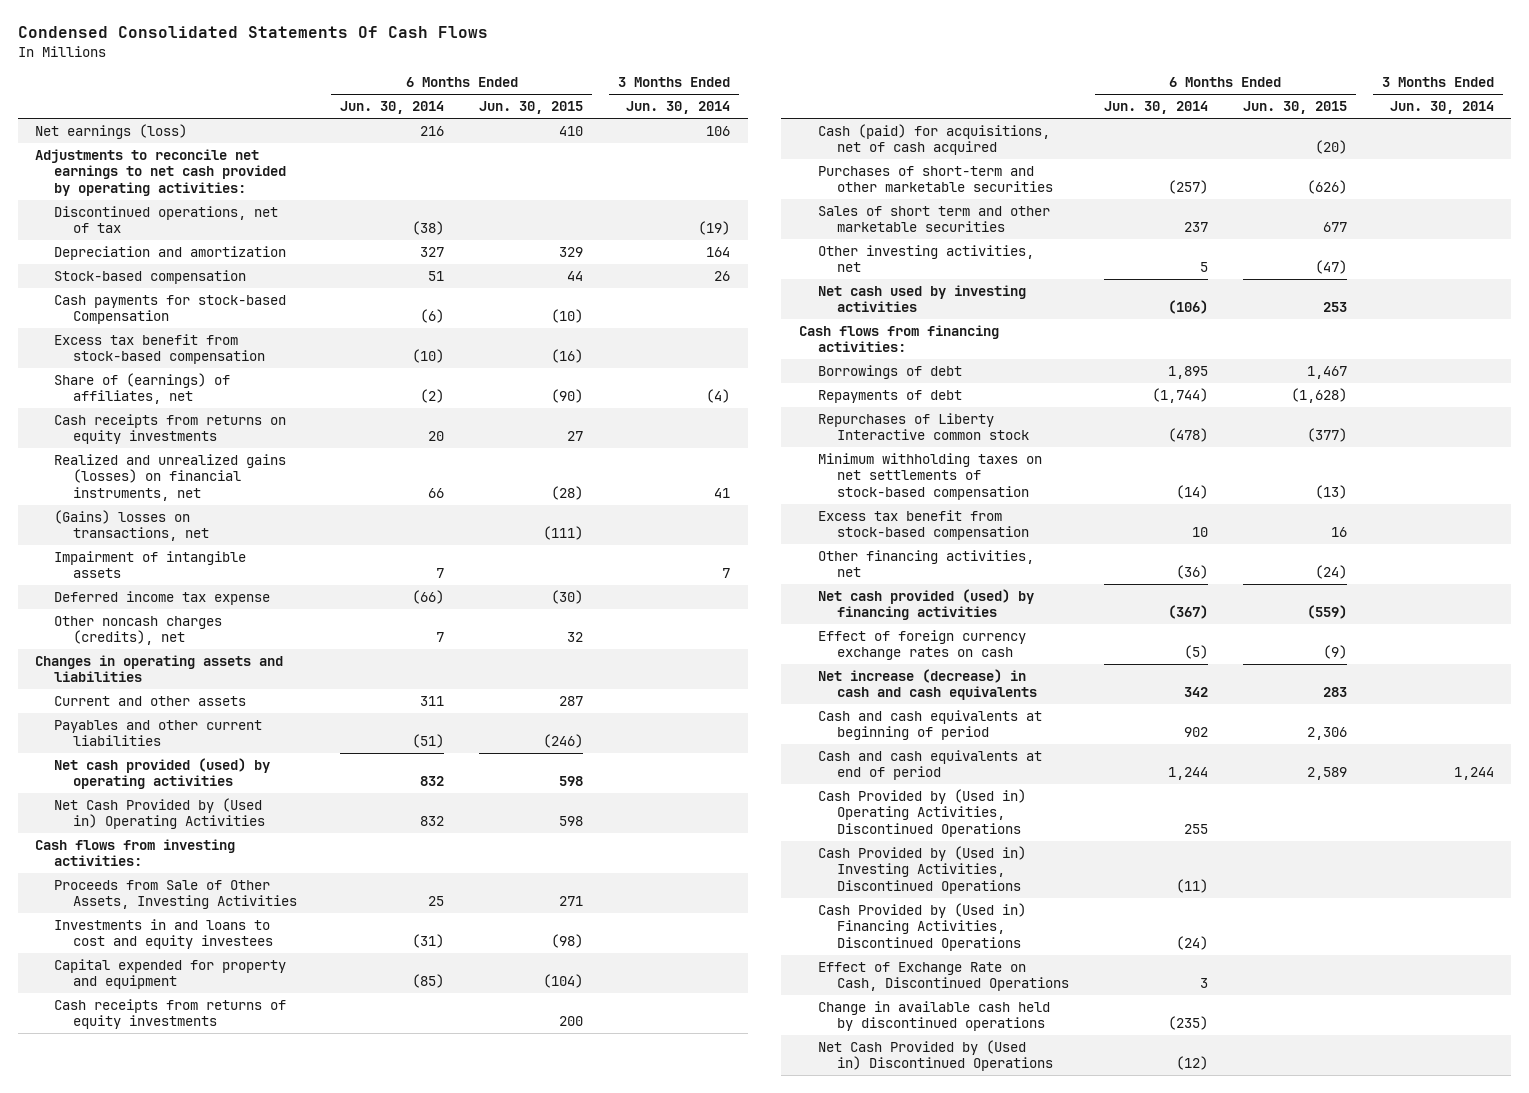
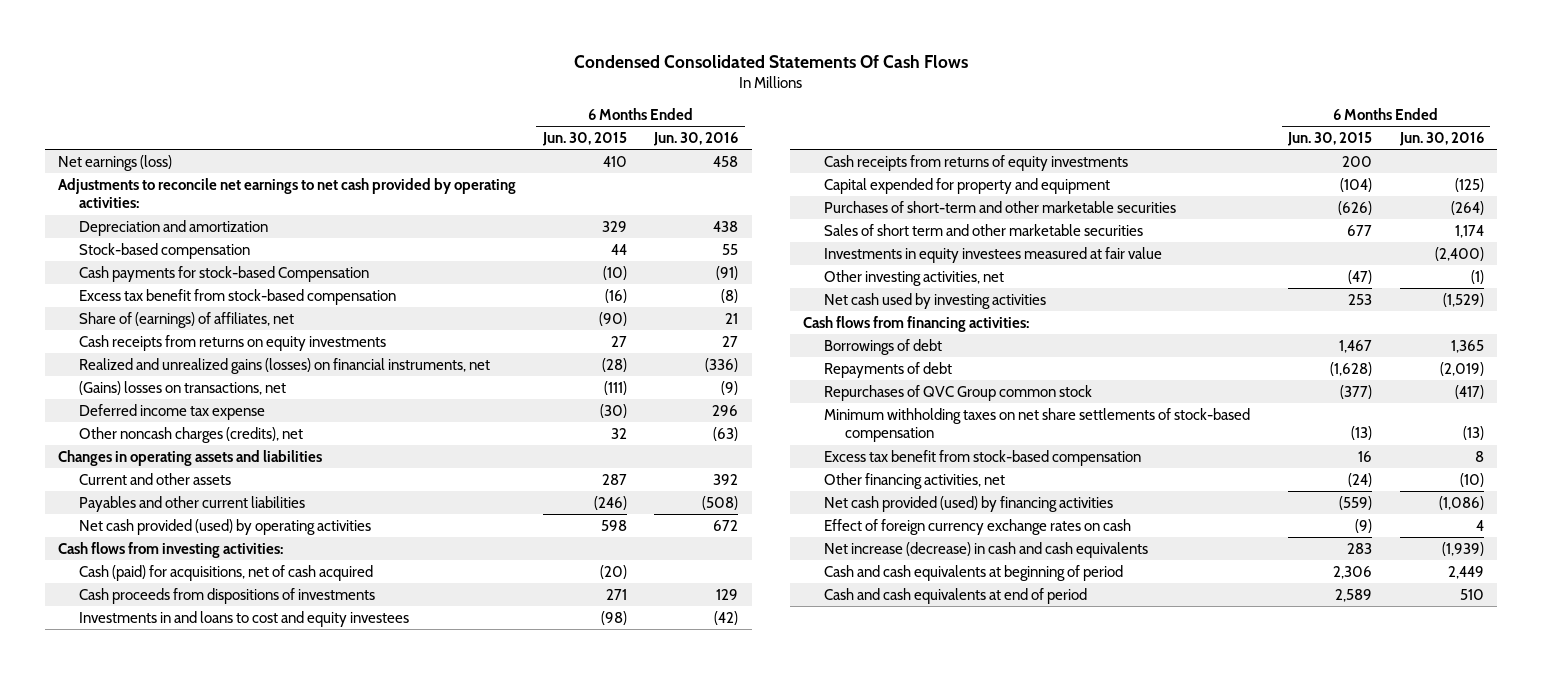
- | 6 Months Ended Jun. 30, 2014 | 6 Months Ended Jun. 30, 2015 | 3 Months Ended Jun. 30, 2014
+ | 6 Months Ended Jun. 30, 2015 | 6 Months Ended Jun. 30, 2016
- Discontinued operations, net of tax | (38) | | (19)
- Impairment of intangible assets | 7 | | 7
- Net Cash Provided by (Used in) Operating Activities | 832 | 598 |
- Proceeds from Sale of Other Assets, Investing Activities | 25 | 271 |
moved up: Cash (paid) for acquisitions, net of cash acquired | (20) |
+ Cash proceeds from dispositions of investments | 271 | 129
moved down: Capital expended for property and equipment | (104) | (125)
+ Investments in equity investees measured at fair value | | (2,400)
- Repurchases of Liberty Interactive common stock | (478) | (377) |
- Minimum withholding taxes on net settlements of stock-based compensation | (14) | (13) |
+ Repurchases of QVC Group common stock | (377) | (417)
+ Minimum withholding taxes on net share settlements of stock-based compensation | (13) | (13)
- Cash Provided by (Used in) Operating Activities, Discontinued Operations | 255 | |
- Cash Provided by (Used in) Investing Activities, Discontinued Operations | (11) | |
- Cash Provided by (Used in) Financing Activities, Discontinued Operations | (24) | |
- Effect of Exchange Rate on Cash, Discontinued Operations | 3 | |
- Change in available cash held by discontinued operations | (235) | |
- Net Cash Provided by (Used in) Discontinued Operations | (12) | |

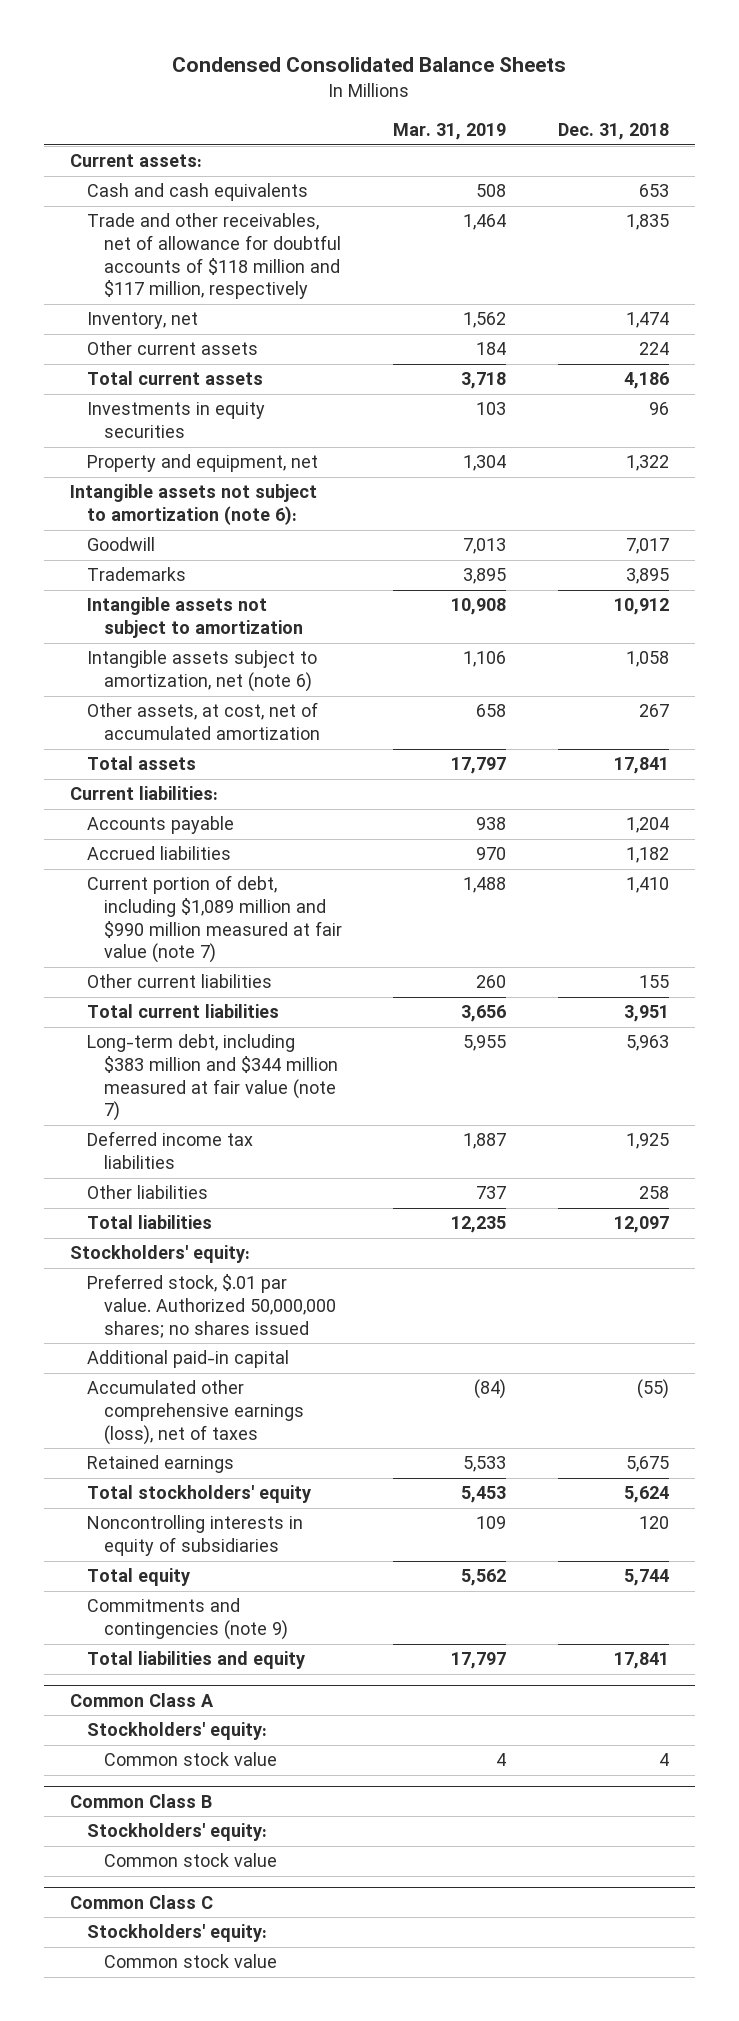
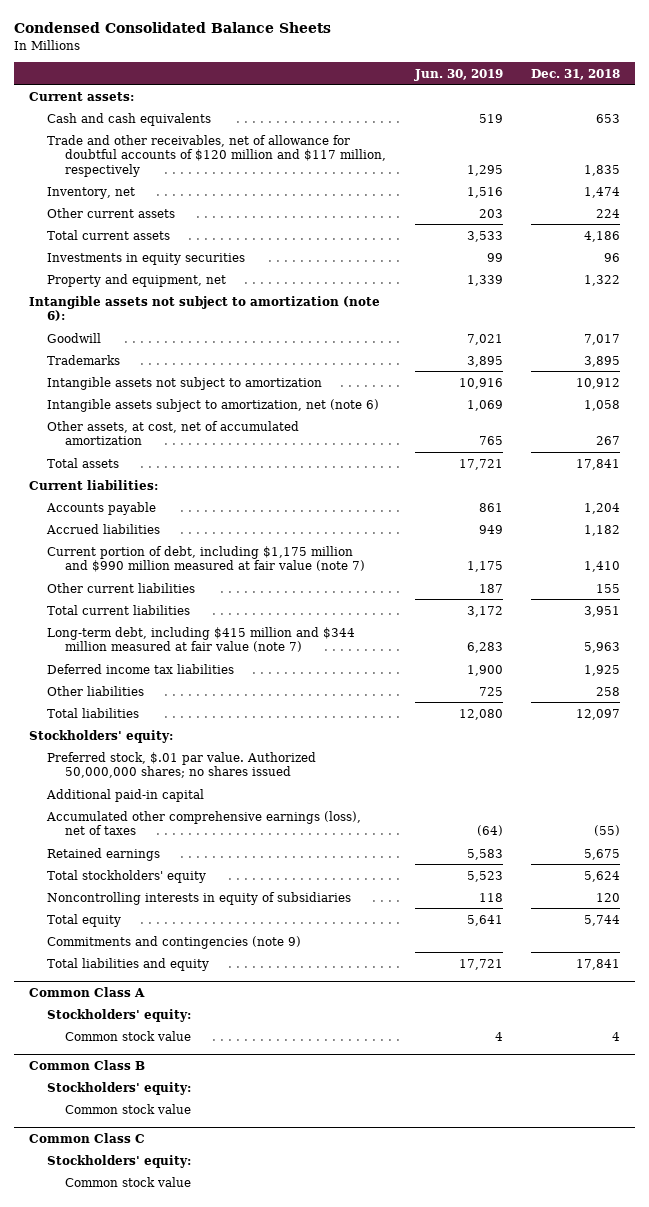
- | Mar. 31, 2019 | Dec. 31, 2018
+ | Jun. 30, 2019 | Dec. 31, 2018
- Trade and other receivables, net of allowance for doubtful accounts of $118 million and $117 million, respectively | 1,464 | 1,835
+ Trade and other receivables, net of allowance for doubtful accounts of $120 million and $117 million, respectively | 1,295 | 1,835
- Current portion of debt, including $1,089 million and $990 million measured at fair value (note 7) | 1,488 | 1,410
+ Current portion of debt, including $1,175 million and $990 million measured at fair value (note 7) | 1,175 | 1,410
- Long-term debt, including $383 million and $344 million measured at fair value (note 7) | 5,955 | 5,963
+ Long-term debt, including $415 million and $344 million measured at fair value (note 7) | 6,283 | 5,963

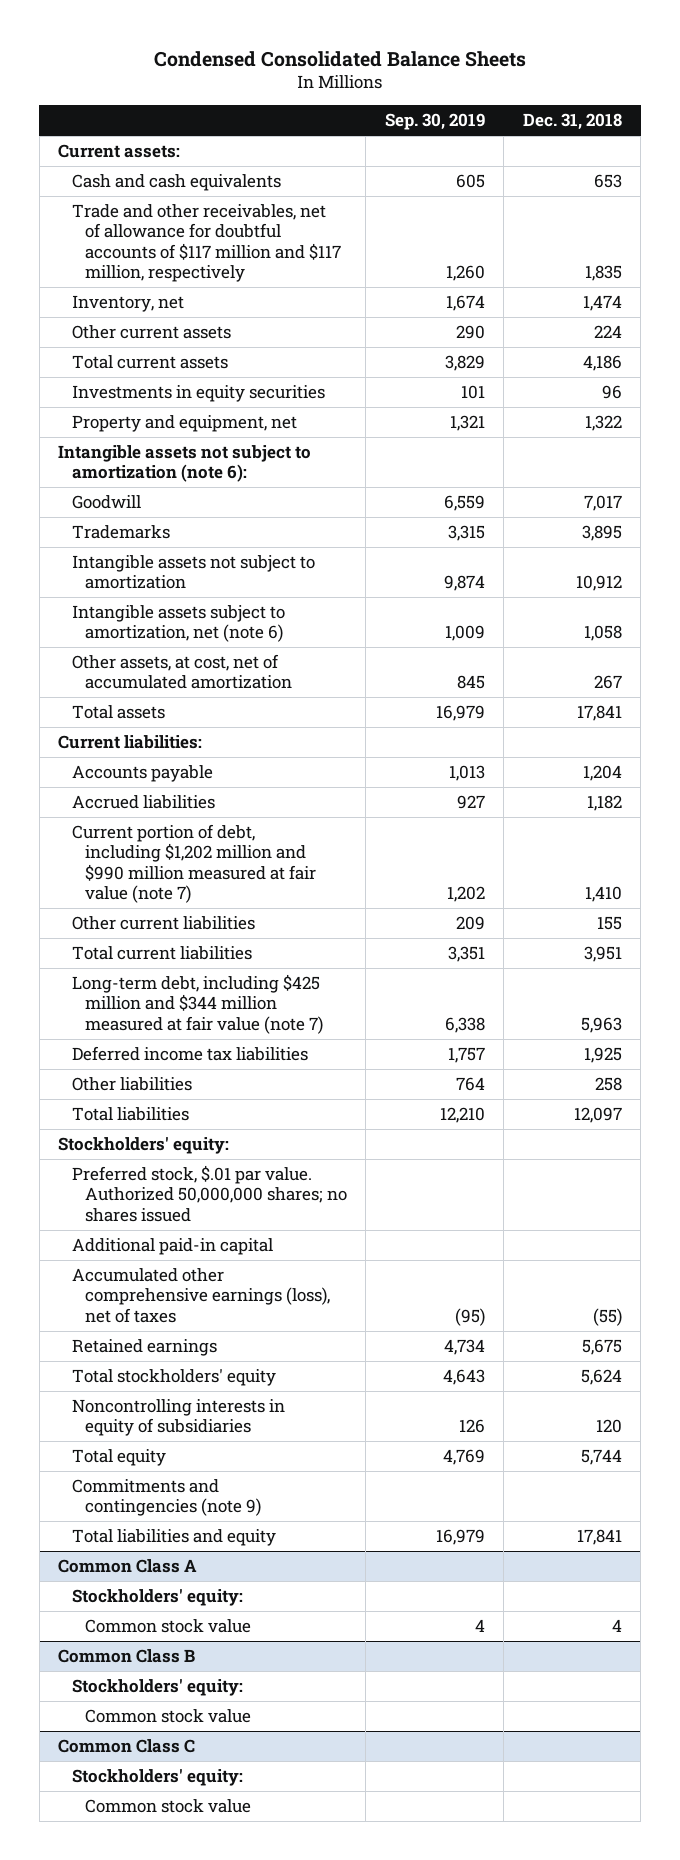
- | Jun. 30, 2019 | Dec. 31, 2018
+ | Sep. 30, 2019 | Dec. 31, 2018
- Trade and other receivables, net of allowance for doubtful accounts of $120 million and $117 million, respectively | 1,295 | 1,835
+ Trade and other receivables, net of allowance for doubtful accounts of $117 million and $117 million, respectively | 1,260 | 1,835
- Current portion of debt, including $1,175 million and $990 million measured at fair value (note 7) | 1,175 | 1,410
+ Current portion of debt, including $1,202 million and $990 million measured at fair value (note 7) | 1,202 | 1,410
- Long-term debt, including $415 million and $344 million measured at fair value (note 7) | 6,283 | 5,963
+ Long-term debt, including $425 million and $344 million measured at fair value (note 7) | 6,338 | 5,963

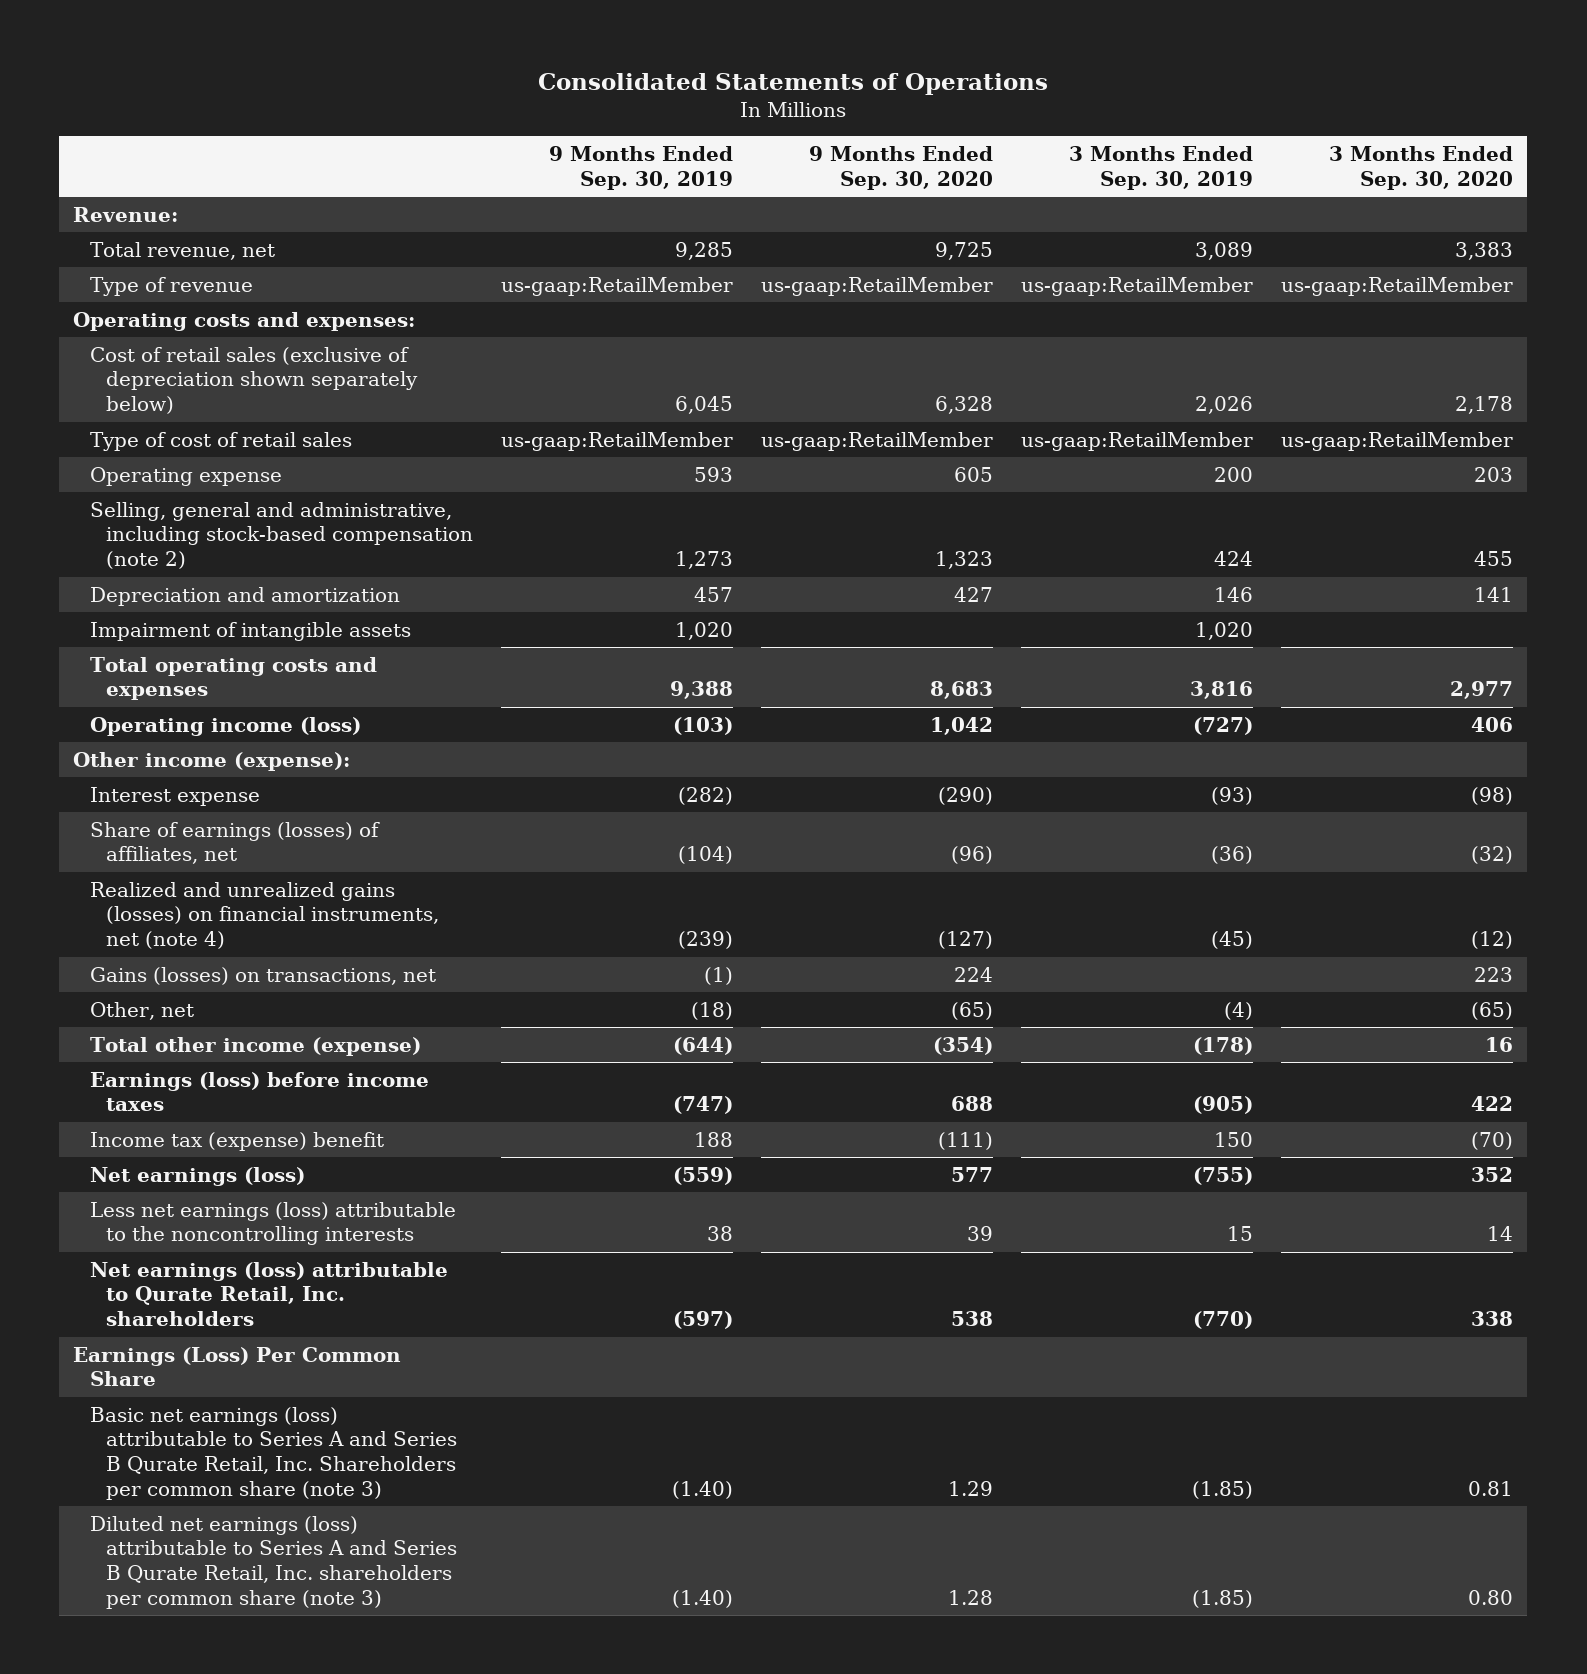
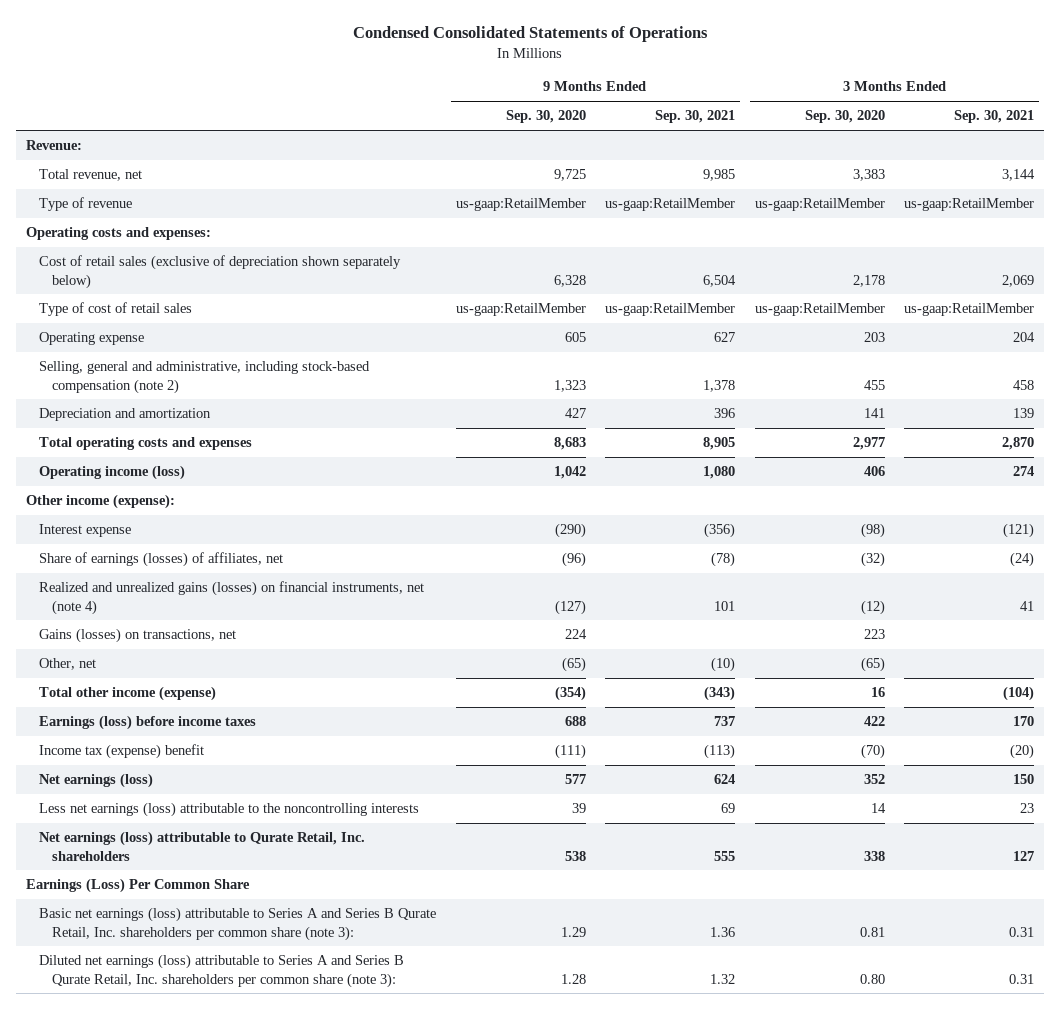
- Consolidated Statements of Operations
+ Condensed Consolidated Statements of Operations
- | 9 Months Ended Sep. 30, 2019 | 9 Months Ended Sep. 30, 2020 | 3 Months Ended Sep. 30, 2019 | 3 Months Ended Sep. 30, 2020
+ | 9 Months Ended Sep. 30, 2020 | 9 Months Ended Sep. 30, 2021 | 3 Months Ended Sep. 30, 2020 | 3 Months Ended Sep. 30, 2021
- Impairment of intangible assets | 1,020 | | 1,020 |
- Basic net earnings (loss) attributable to Series A and Series B Qurate Retail, Inc. Shareholders per common share (note 3) | (1.40) | 1.29 | (1.85) | 0.81
- Diluted net earnings (loss) attributable to Series A and Series B Qurate Retail, Inc. shareholders per common share (note 3) | (1.40) | 1.28 | (1.85) | 0.80
+ Basic net earnings (loss) attributable to Series A and Series B Qurate Retail, Inc. shareholders per common share (note 3): | 1.29 | 1.36 | 0.81 | 0.31
+ Diluted net earnings (loss) attributable to Series A and Series B Qurate Retail, Inc. shareholders per common share (note 3): | 1.28 | 1.32 | 0.80 | 0.31

